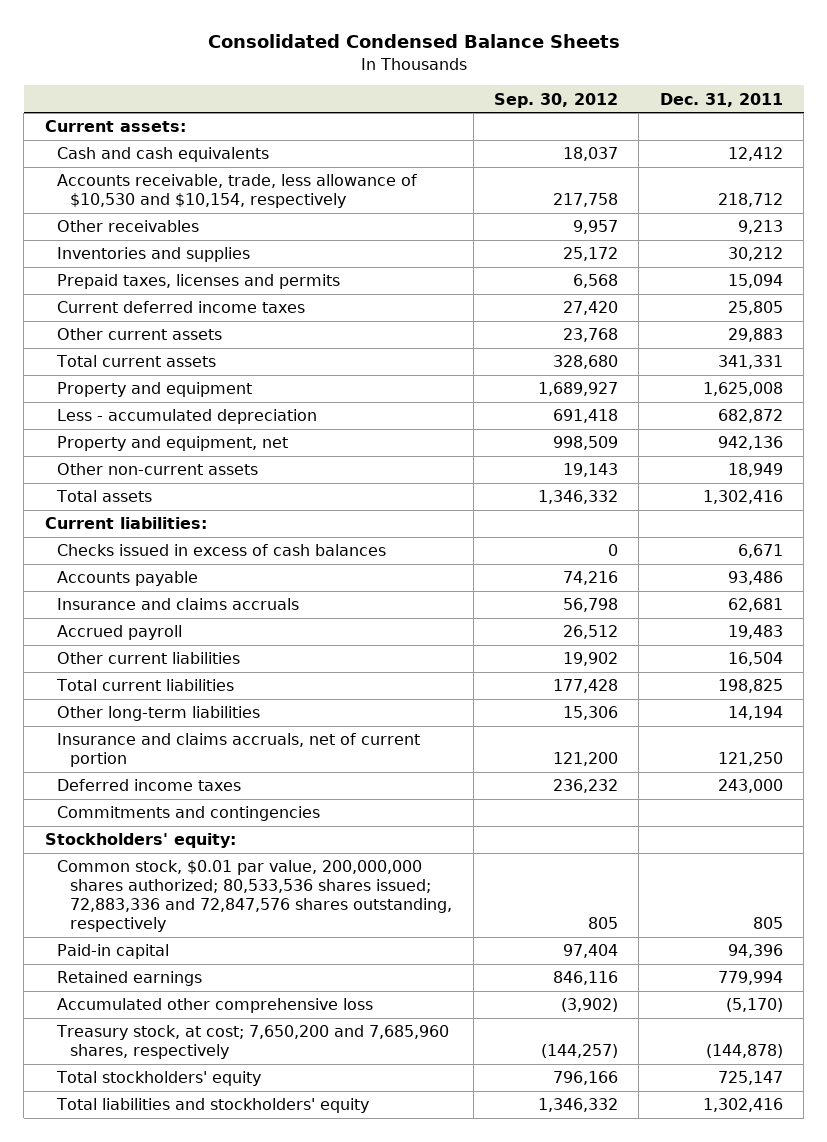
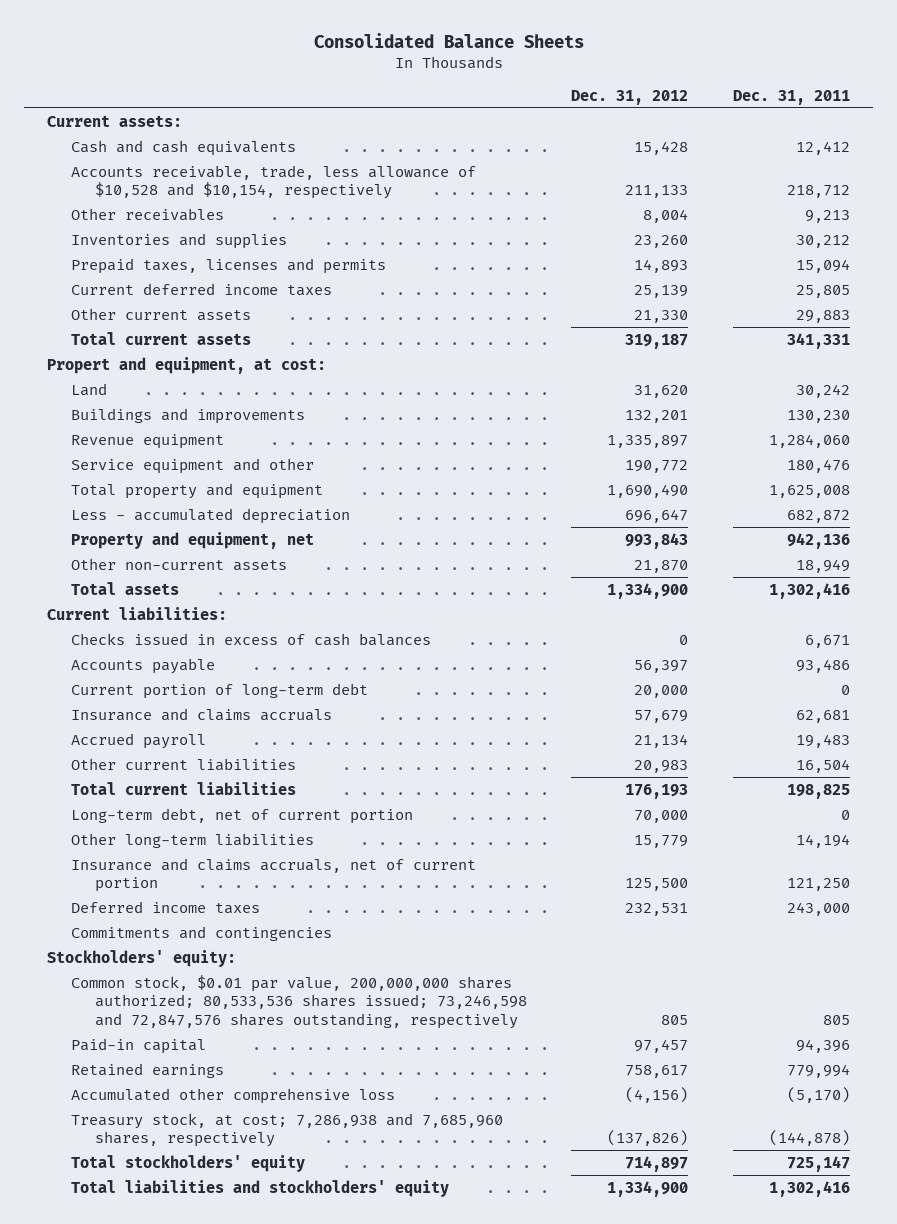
- Consolidated Condensed Balance Sheets
+ Consolidated Balance Sheets
- | Sep. 30, 2012 | Dec. 31, 2011
+ | Dec. 31, 2012 | Dec. 31, 2011
- Accounts receivable, trade, less allowance of $10,530 and $10,154, respectively | 217,758 | 218,712
+ Accounts receivable, trade, less allowance of $10,528 and $10,154, respectively | 211,133 | 218,712
- Property and equipment | 1,689,927 | 1,625,008
+ Propert and equipment, at cost:
+ Land | 31,620 | 30,242
+ Buildings and improvements | 132,201 | 130,230
+ Revenue equipment | 1,335,897 | 1,284,060
+ Service equipment and other | 190,772 | 180,476
+ Total property and equipment | 1,690,490 | 1,625,008
+ Current portion of long-term debt | 20,000 | 0
+ Long-term debt, net of current portion | 70,000 | 0
- Common stock, $0.01 par value, 200,000,000 shares authorized; 80,533,536 shares issued; 72,883,336 and 72,847,576 shares outstanding, respectively | 805 | 805
+ Common stock, $0.01 par value, 200,000,000 shares authorized; 80,533,536 shares issued; 73,246,598 and 72,847,576 shares outstanding, respectively | 805 | 805
- Treasury stock, at cost; 7,650,200 and 7,685,960 shares, respectively | (144,257) | (144,878)
+ Treasury stock, at cost; 7,286,938 and 7,685,960 shares, respectively | (137,826) | (144,878)

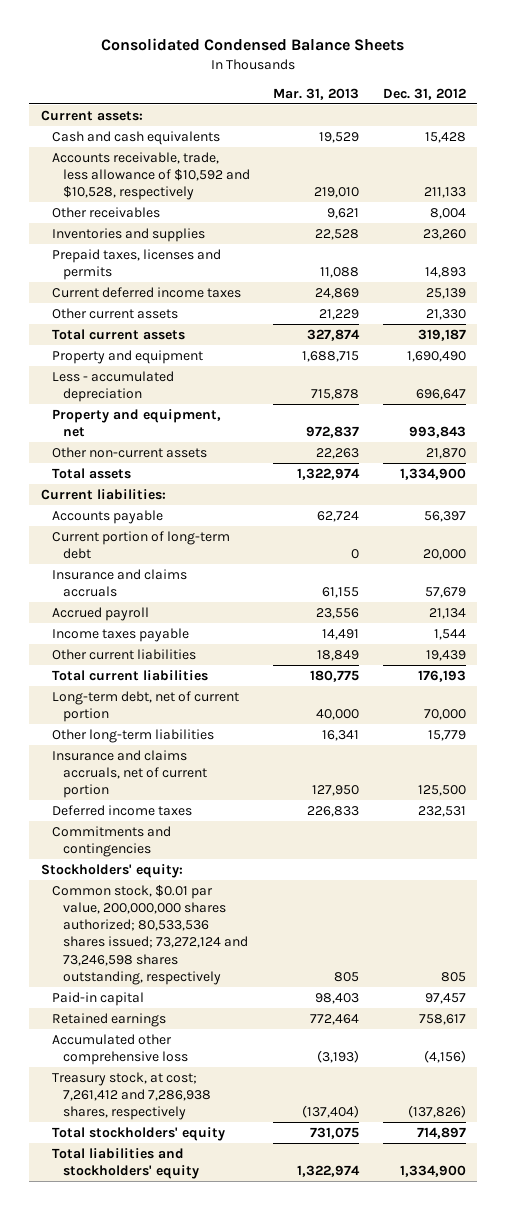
- Consolidated Balance Sheets
+ Consolidated Condensed Balance Sheets
- | Dec. 31, 2012 | Dec. 31, 2011
+ | Mar. 31, 2013 | Dec. 31, 2012
- Accounts receivable, trade, less allowance of $10,528 and $10,154, respectively | 211,133 | 218,712
+ Accounts receivable, trade, less allowance of $10,592 and $10,528, respectively | 219,010 | 211,133
- Propert and equipment, at cost:
- Land | 31,620 | 30,242
- Buildings and improvements | 132,201 | 130,230
- Revenue equipment | 1,335,897 | 1,284,060
- Service equipment and other | 190,772 | 180,476
- Total property and equipment | 1,690,490 | 1,625,008
+ Property and equipment | 1,688,715 | 1,690,490
- Checks issued in excess of cash balances | 0 | 6,671
- Other current liabilities | 20,983 | 16,504
+ Income taxes payable | 14,491 | 1,544
+ Other current liabilities | 18,849 | 19,439
- Common stock, $0.01 par value, 200,000,000 shares authorized; 80,533,536 shares issued; 73,246,598 and 72,847,576 shares outstanding, respectively | 805 | 805
+ Common stock, $0.01 par value, 200,000,000 shares authorized; 80,533,536 shares issued; 73,272,124 and 73,246,598 shares outstanding, respectively | 805 | 805
- Treasury stock, at cost; 7,286,938 and 7,685,960 shares, respectively | (137,826) | (144,878)
+ Treasury stock, at cost; 7,261,412 and 7,286,938 shares, respectively | (137,404) | (137,826)

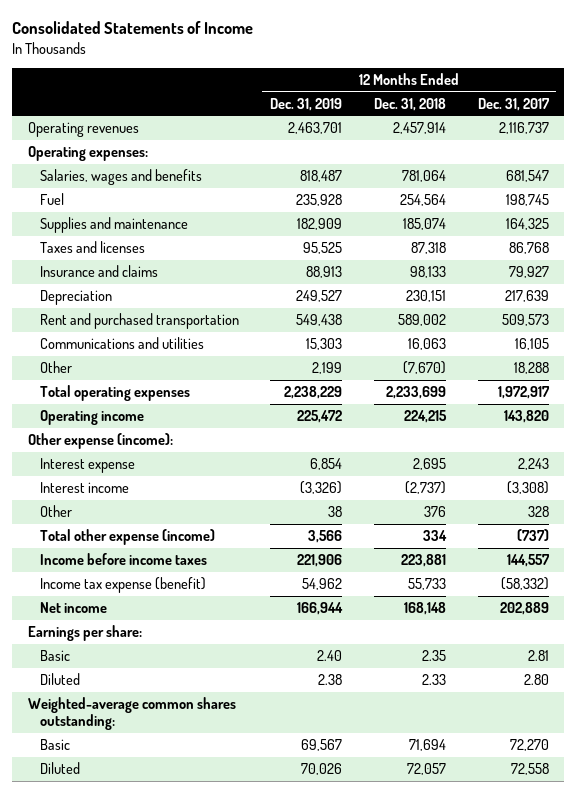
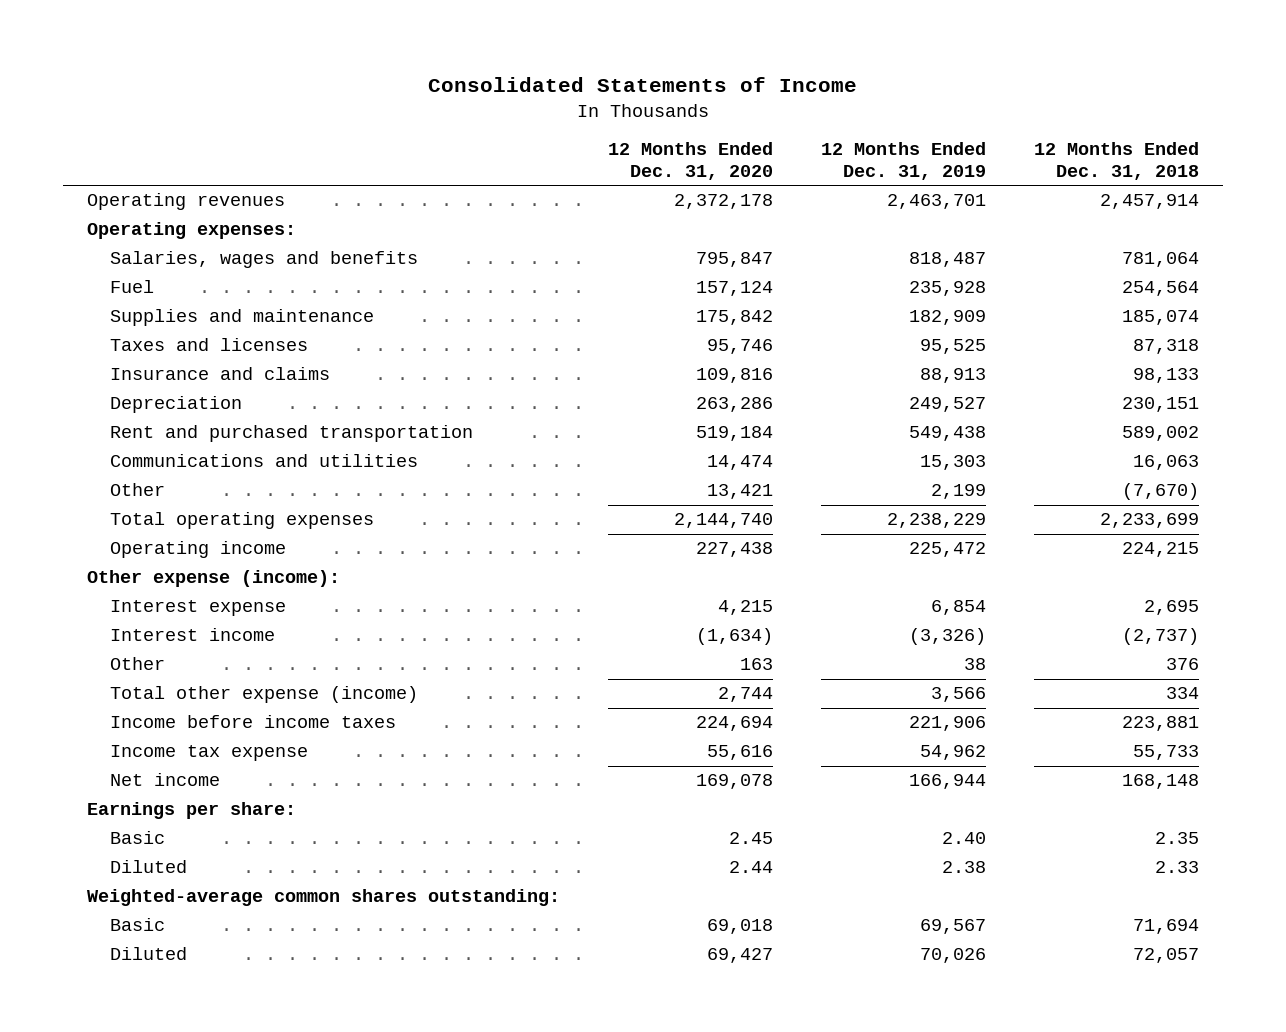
- | 12 Months Ended Dec. 31, 2019 | 12 Months Ended Dec. 31, 2018 | 12 Months Ended Dec. 31, 2017
+ | 12 Months Ended Dec. 31, 2020 | 12 Months Ended Dec. 31, 2019 | 12 Months Ended Dec. 31, 2018
- Income tax expense (benefit) | 54,962 | 55,733 | (58,332)
+ Income tax expense | 55,616 | 54,962 | 55,733

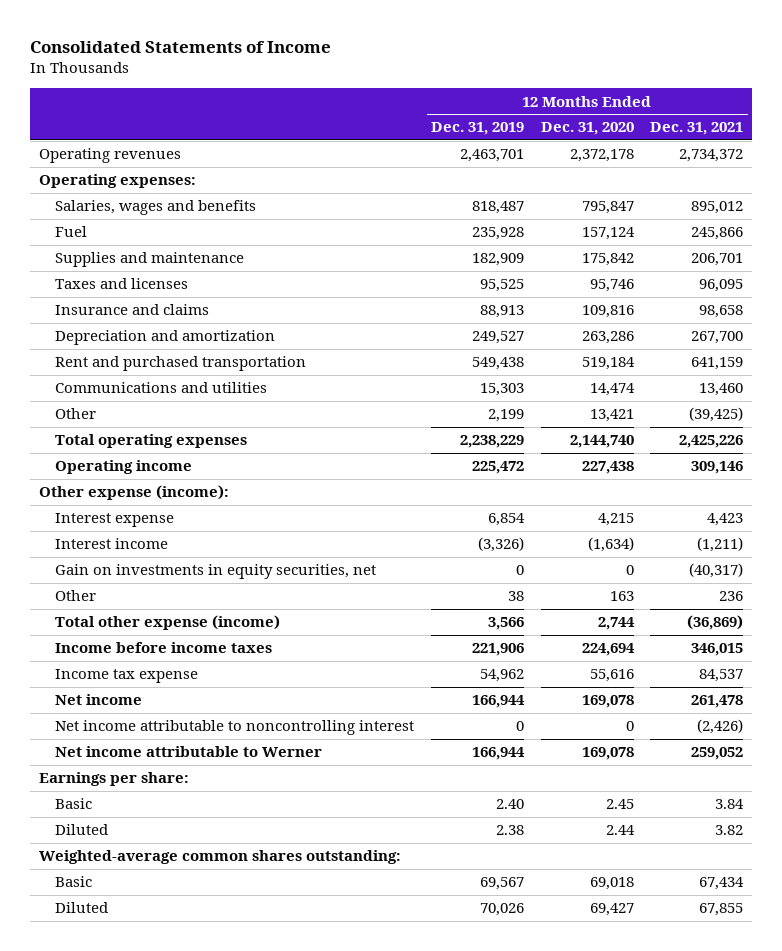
- | 12 Months Ended Dec. 31, 2020 | 12 Months Ended Dec. 31, 2019 | 12 Months Ended Dec. 31, 2018
+ | 12 Months Ended Dec. 31, 2019 | 12 Months Ended Dec. 31, 2020 | 12 Months Ended Dec. 31, 2021
- Depreciation | 263,286 | 249,527 | 230,151
+ Depreciation and amortization | 249,527 | 263,286 | 267,700
+ Gain on investments in equity securities, net | 0 | 0 | (40,317)
+ Net income attributable to noncontrolling interest | 0 | 0 | (2,426)
+ Net income attributable to Werner | 166,944 | 169,078 | 259,052

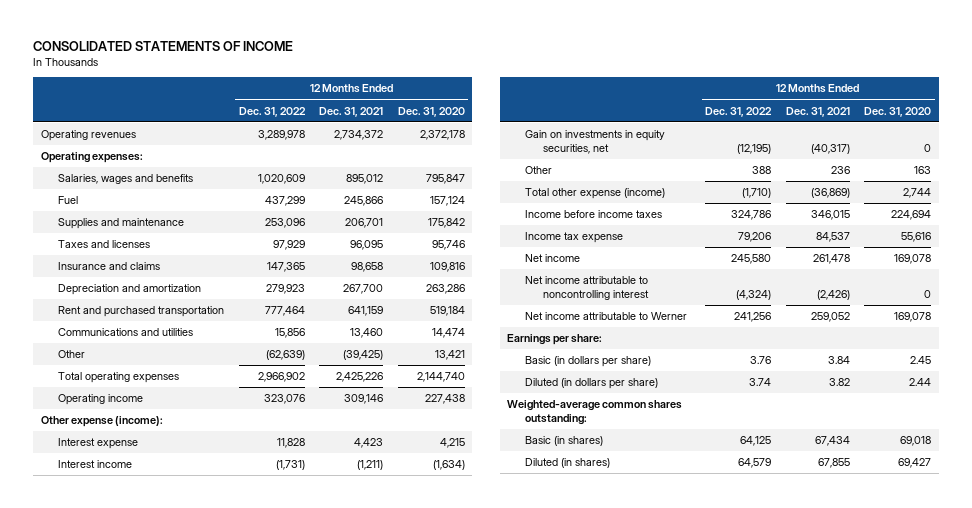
- Consolidated Statements of Income
+ CONSOLIDATED STATEMENTS OF INCOME
- | 12 Months Ended Dec. 31, 2019 | 12 Months Ended Dec. 31, 2020 | 12 Months Ended Dec. 31, 2021
+ | 12 Months Ended Dec. 31, 2022 | 12 Months Ended Dec. 31, 2021 | 12 Months Ended Dec. 31, 2020
- Basic | 2.40 | 2.45 | 3.84
- Diluted | 2.38 | 2.44 | 3.82
+ Basic (in dollars per share) | 3.76 | 3.84 | 2.45
+ Diluted (in dollars per share) | 3.74 | 3.82 | 2.44
- Basic | 69,567 | 69,018 | 67,434
- Diluted | 70,026 | 69,427 | 67,855
+ Basic (in shares) | 64,125 | 67,434 | 69,018
+ Diluted (in shares) | 64,579 | 67,855 | 69,427

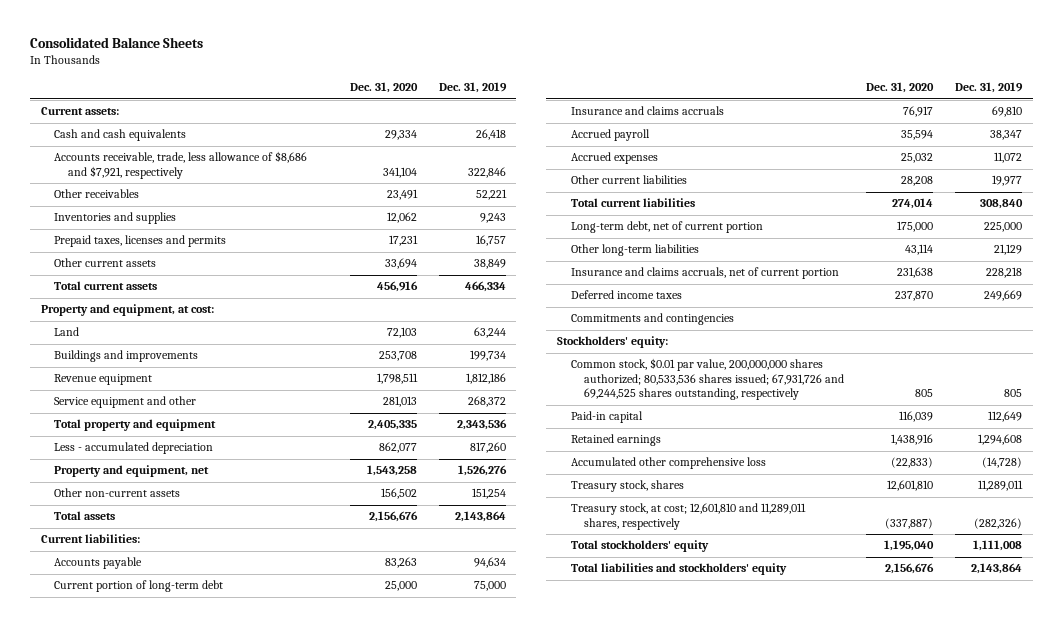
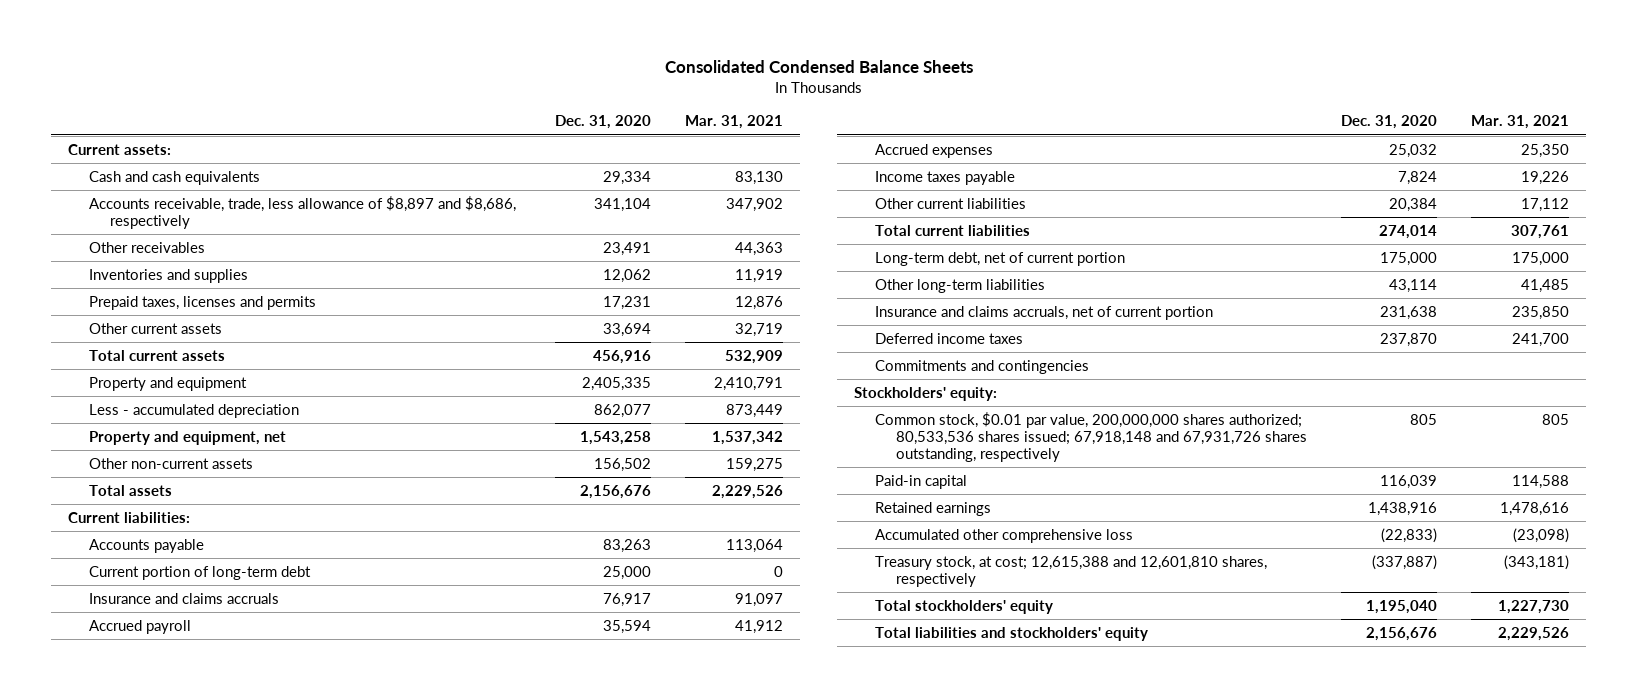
- Consolidated Balance Sheets
+ Consolidated Condensed Balance Sheets
- | Dec. 31, 2020 | Dec. 31, 2019
+ | Dec. 31, 2020 | Mar. 31, 2021
- Accounts receivable, trade, less allowance of $8,686 and $7,921, respectively | 341,104 | 322,846
+ Accounts receivable, trade, less allowance of $8,897 and $8,686, respectively | 341,104 | 347,902
- Property and equipment, at cost:
- Land | 72,103 | 63,244
- Buildings and improvements | 253,708 | 199,734
- Revenue equipment | 1,798,511 | 1,812,186
- Service equipment and other | 281,013 | 268,372
- Total property and equipment | 2,405,335 | 2,343,536
+ Property and equipment | 2,405,335 | 2,410,791
- Other current liabilities | 28,208 | 19,977
+ Income taxes payable | 7,824 | 19,226
+ Other current liabilities | 20,384 | 17,112
- Common stock, $0.01 par value, 200,000,000 shares authorized; 80,533,536 shares issued; 67,931,726 and 69,244,525 shares outstanding, respectively | 805 | 805
+ Common stock, $0.01 par value, 200,000,000 shares authorized; 80,533,536 shares issued; 67,918,148 and 67,931,726 shares outstanding, respectively | 805 | 805
- Treasury stock, shares | 12,601,810 | 11,289,011
- Treasury stock, at cost; 12,601,810 and 11,289,011 shares, respectively | (337,887) | (282,326)
+ Treasury stock, at cost; 12,615,388 and 12,601,810 shares, respectively | (337,887) | (343,181)

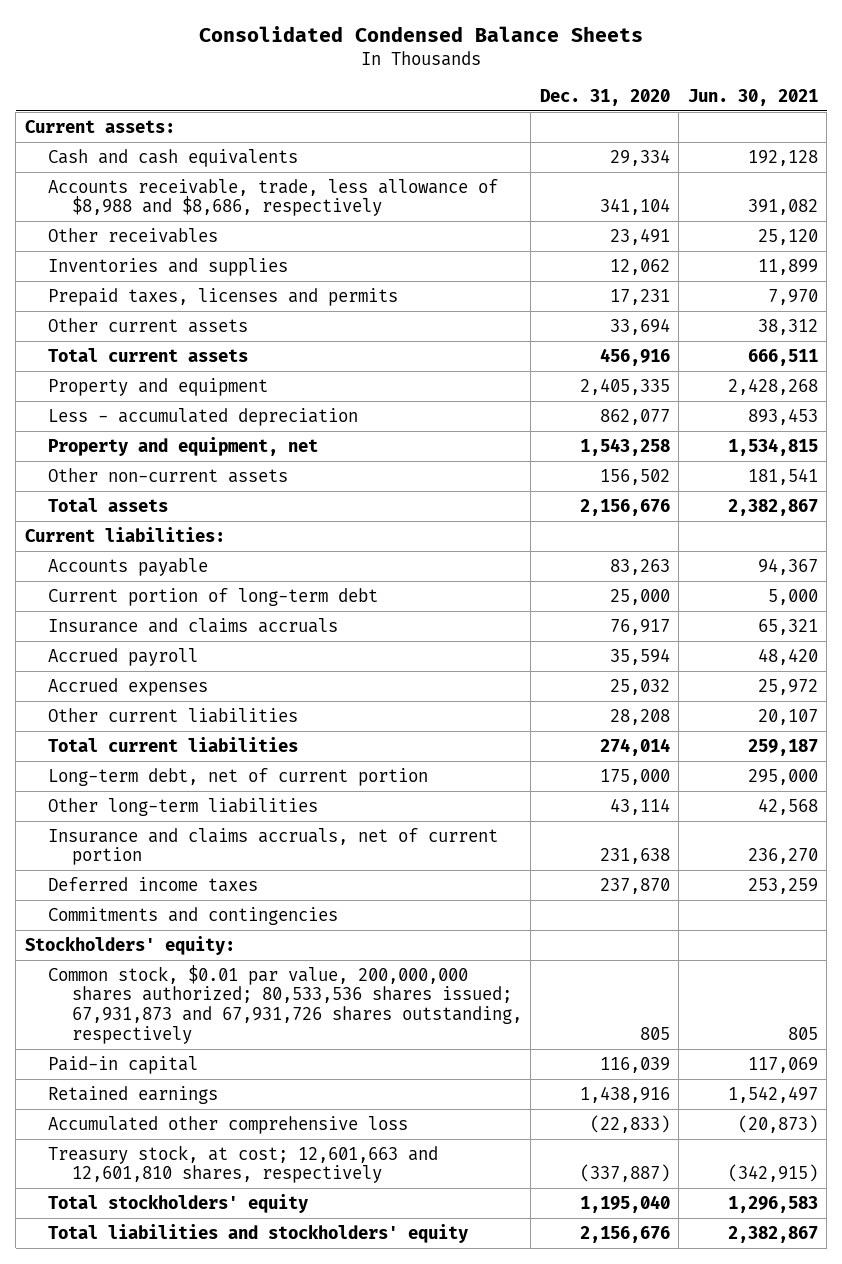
- | Dec. 31, 2020 | Mar. 31, 2021
+ | Dec. 31, 2020 | Jun. 30, 2021
- Accounts receivable, trade, less allowance of $8,897 and $8,686, respectively | 341,104 | 347,902
+ Accounts receivable, trade, less allowance of $8,988 and $8,686, respectively | 341,104 | 391,082
- Income taxes payable | 7,824 | 19,226
- Other current liabilities | 20,384 | 17,112
+ Other current liabilities | 28,208 | 20,107
- Common stock, $0.01 par value, 200,000,000 shares authorized; 80,533,536 shares issued; 67,918,148 and 67,931,726 shares outstanding, respectively | 805 | 805
+ Common stock, $0.01 par value, 200,000,000 shares authorized; 80,533,536 shares issued; 67,931,873 and 67,931,726 shares outstanding, respectively | 805 | 805
- Treasury stock, at cost; 12,615,388 and 12,601,810 shares, respectively | (337,887) | (343,181)
+ Treasury stock, at cost; 12,601,663 and 12,601,810 shares, respectively | (337,887) | (342,915)

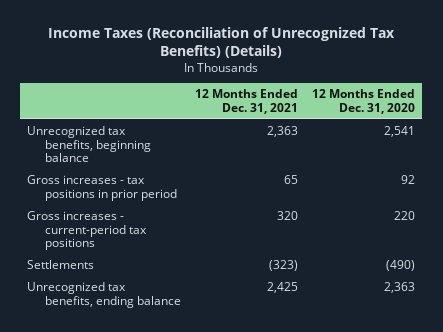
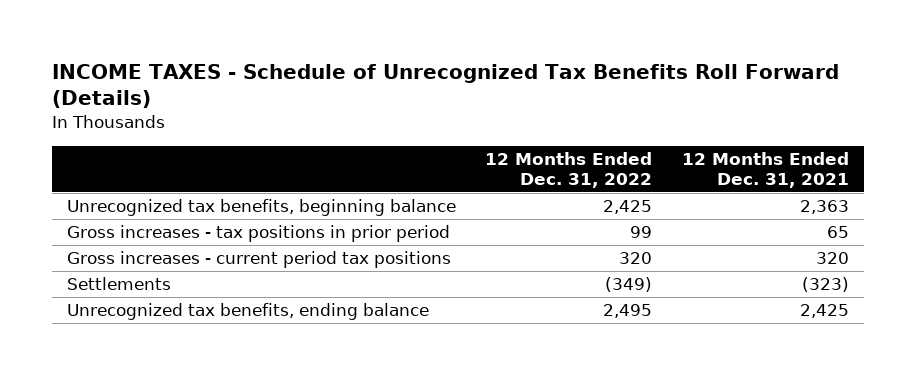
- Income Taxes (Reconciliation of Unrecognized Tax Benefits) (Details)
+ INCOME TAXES - Schedule of Unrecognized Tax Benefits Roll Forward (Details)
- | 12 Months Ended Dec. 31, 2021 | 12 Months Ended Dec. 31, 2020
+ | 12 Months Ended Dec. 31, 2022 | 12 Months Ended Dec. 31, 2021
- Gross increases - current-period tax positions | 320 | 220
+ Gross increases - current period tax positions | 320 | 320

